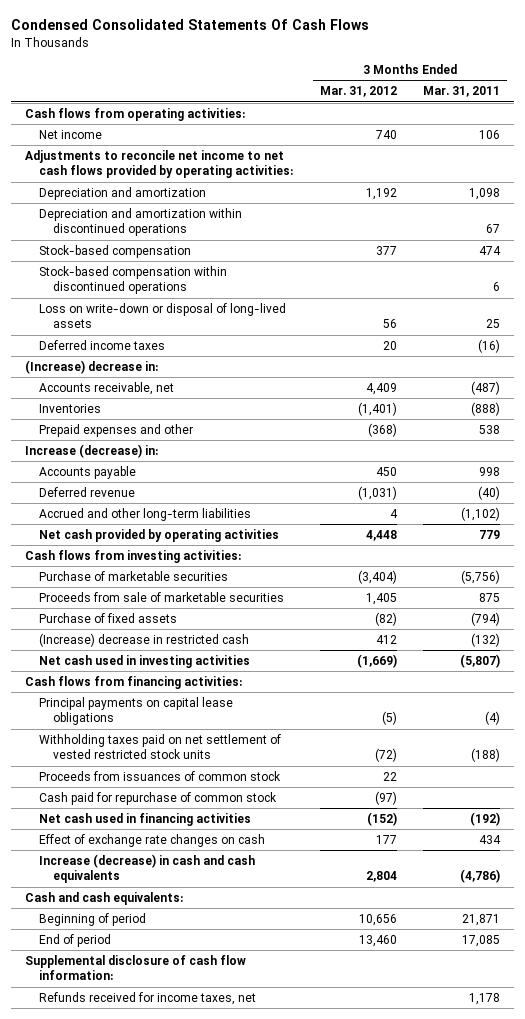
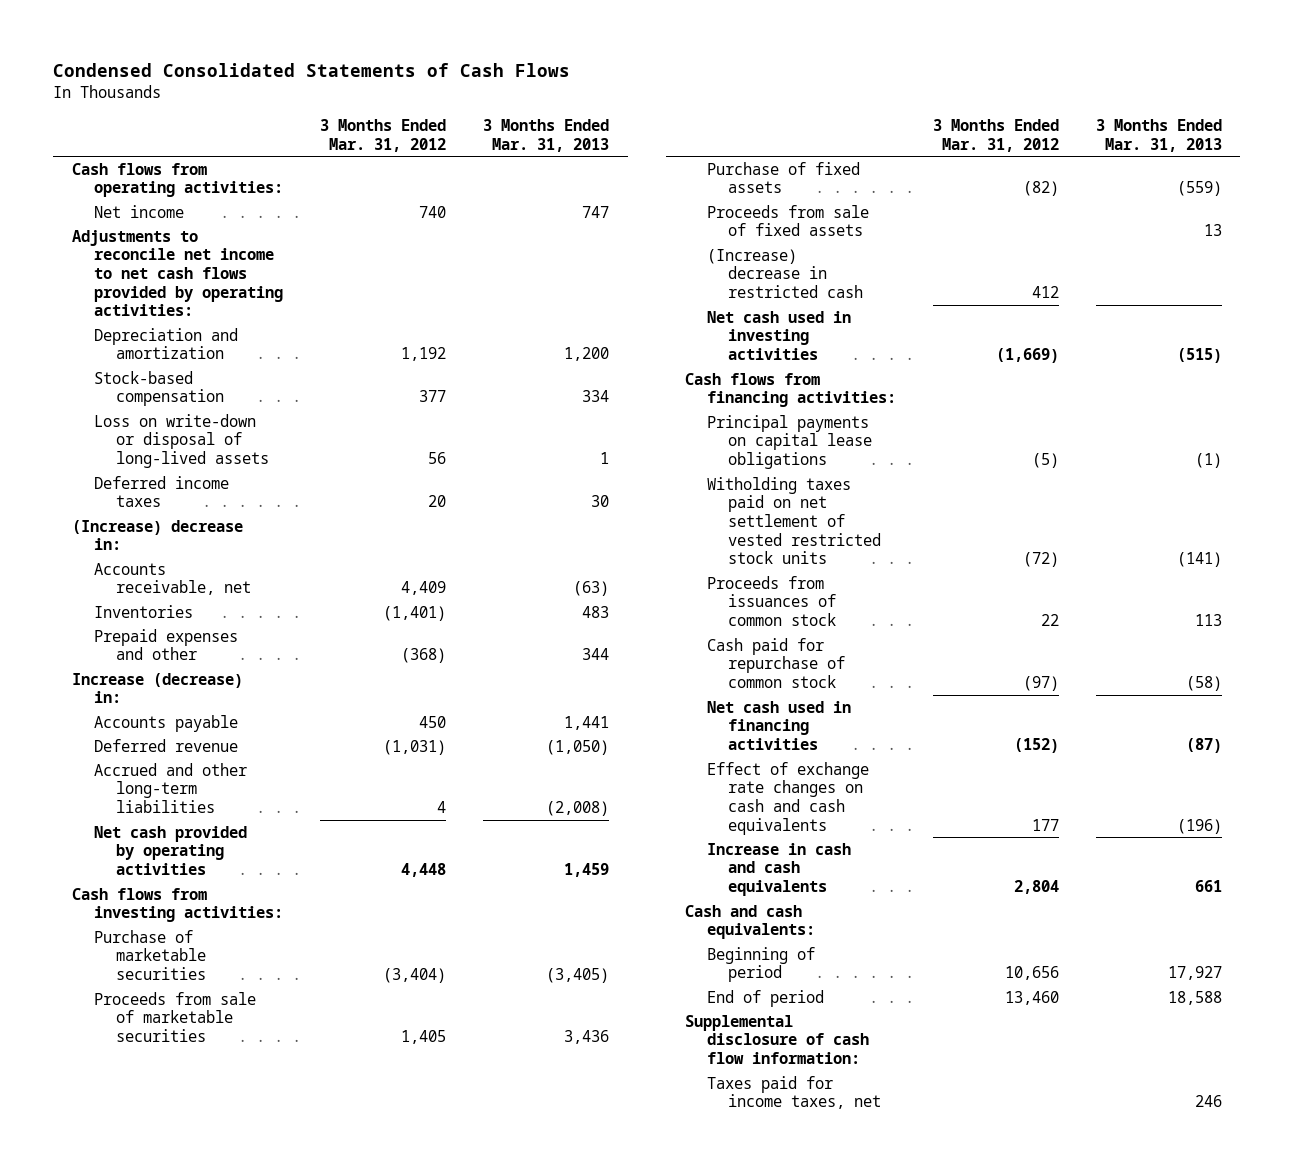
- Condensed Consolidated Statements Of Cash Flows
+ Condensed Consolidated Statements of Cash Flows
- | 3 Months Ended Mar. 31, 2012 | 3 Months Ended Mar. 31, 2011
+ | 3 Months Ended Mar. 31, 2012 | 3 Months Ended Mar. 31, 2013
- Depreciation and amortization within discontinued operations | | 67
- Stock-based compensation within discontinued operations | | 6
+ Proceeds from sale of fixed assets | | 13
- Withholding taxes paid on net settlement of vested restricted stock units | (72) | (188)
+ Witholding taxes paid on net settlement of vested restricted stock units | (72) | (141)
- Effect of exchange rate changes on cash | 177 | 434
- Increase (decrease) in cash and cash equivalents | 2,804 | (4,786)
+ Effect of exchange rate changes on cash and cash equivalents | 177 | (196)
+ Increase in cash and cash equivalents | 2,804 | 661
- Refunds received for income taxes, net | | 1,178
+ Taxes paid for income taxes, net | | 246

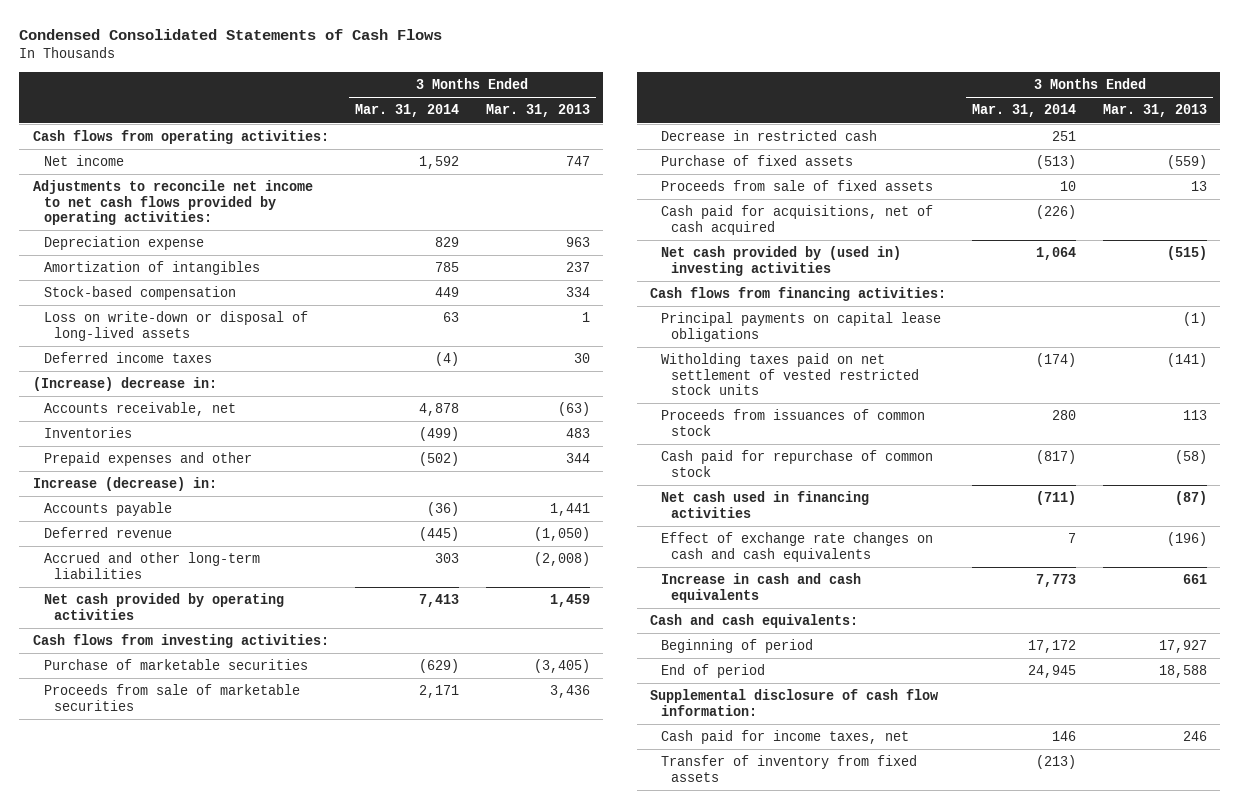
- | 3 Months Ended Mar. 31, 2012 | 3 Months Ended Mar. 31, 2013
+ | 3 Months Ended Mar. 31, 2014 | 3 Months Ended Mar. 31, 2013
- Depreciation and amortization | 1,192 | 1,200
+ Depreciation expense | 829 | 963
+ Amortization of intangibles | 785 | 237
+ Decrease in restricted cash | 251 |
- (Increase) decrease in restricted cash | 412 |
- Net cash used in investing activities | (1,669) | (515)
+ Cash paid for acquisitions, net of cash acquired | (226) |
+ Net cash provided by (used in) investing activities | 1,064 | (515)
- Taxes paid for income taxes, net | | 246
+ Cash paid for income taxes, net | 146 | 246
+ Transfer of inventory from fixed assets | (213) |

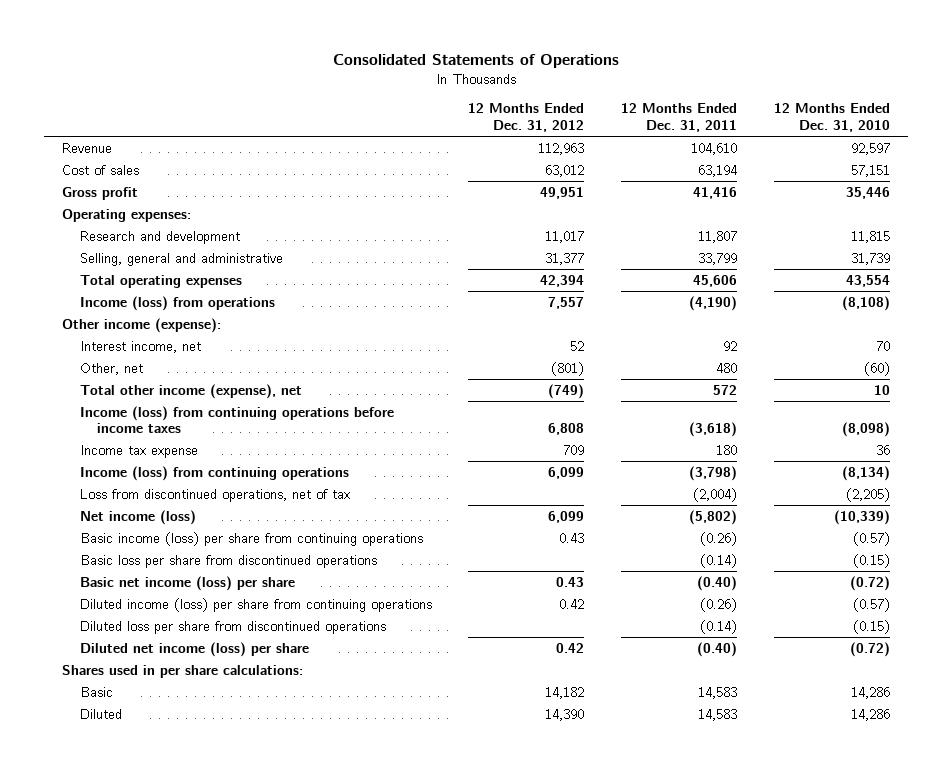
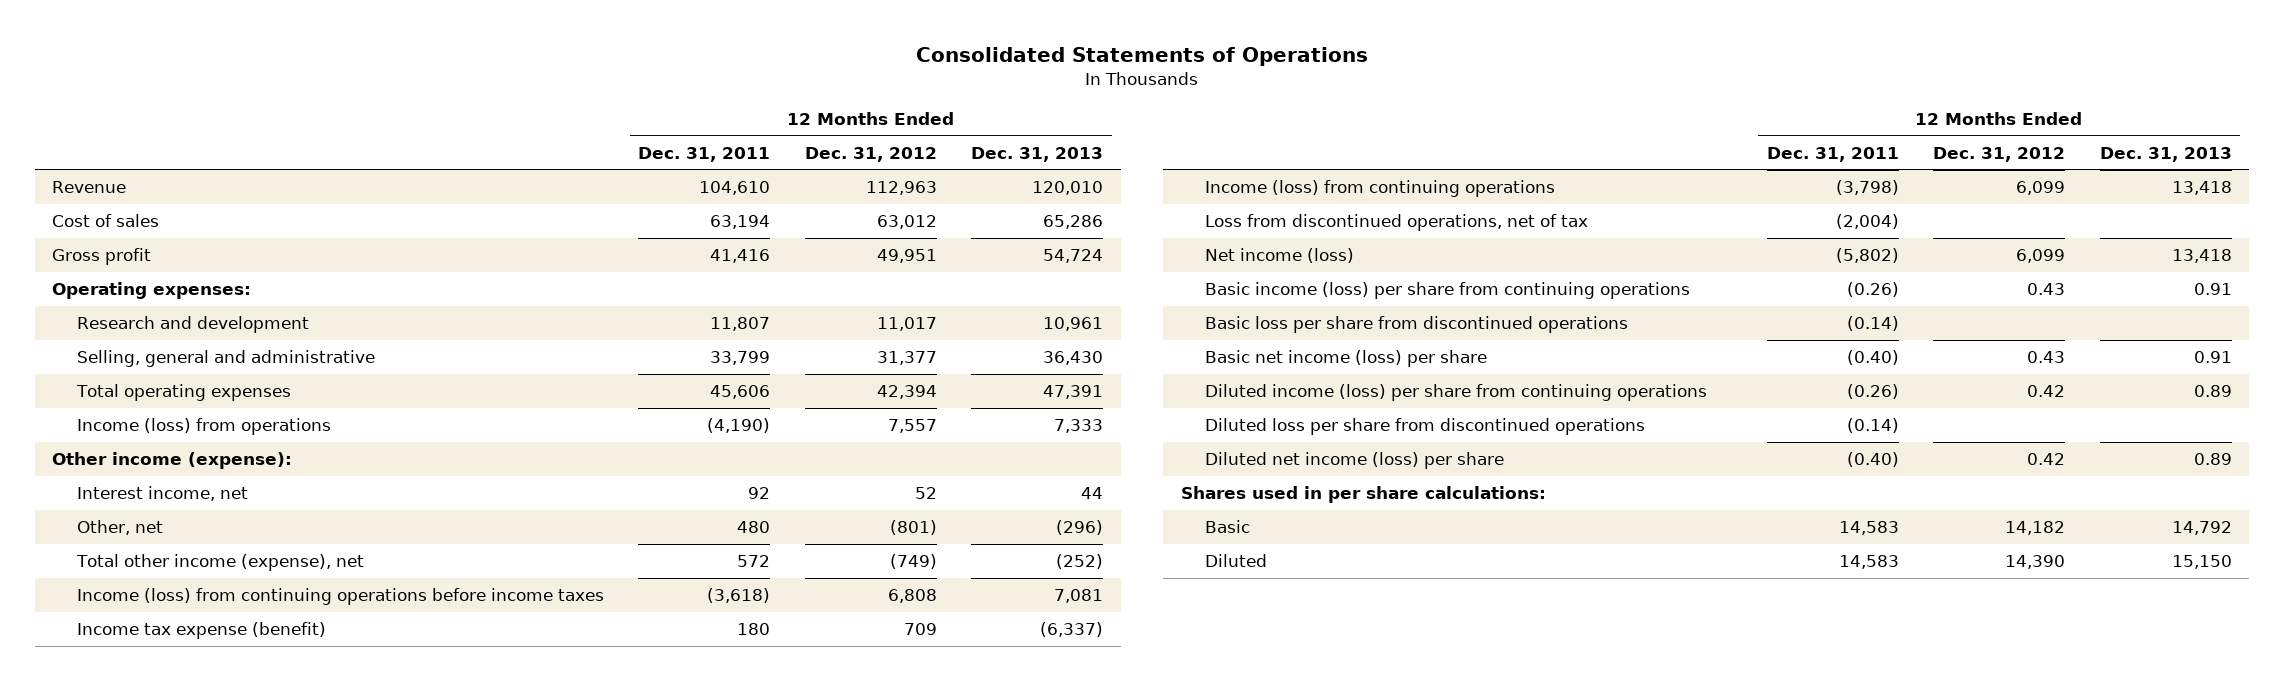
- | 12 Months Ended Dec. 31, 2012 | 12 Months Ended Dec. 31, 2011 | 12 Months Ended Dec. 31, 2010
+ | 12 Months Ended Dec. 31, 2011 | 12 Months Ended Dec. 31, 2012 | 12 Months Ended Dec. 31, 2013
- Income tax expense | 709 | 180 | 36
+ Income tax expense (benefit) | 180 | 709 | (6,337)

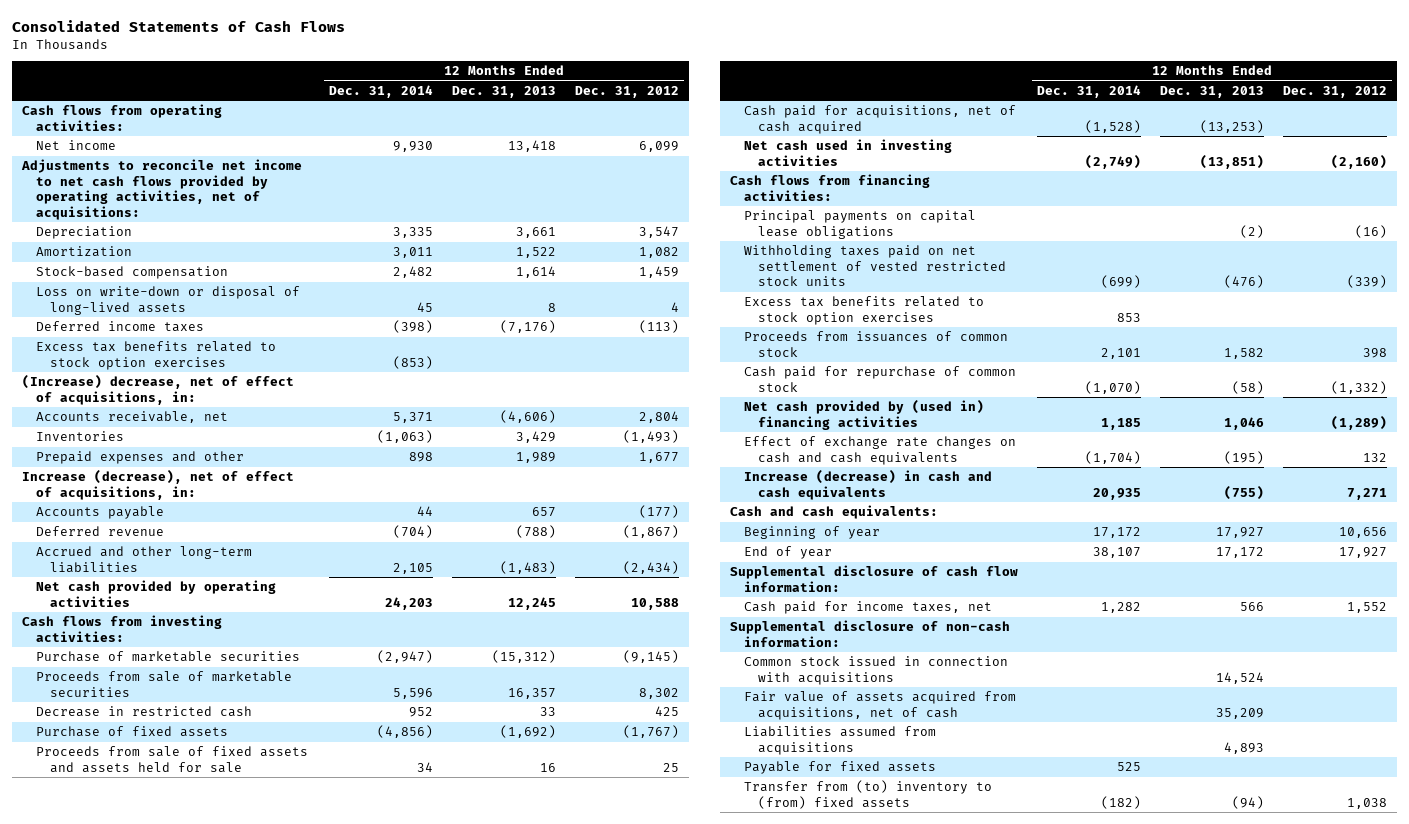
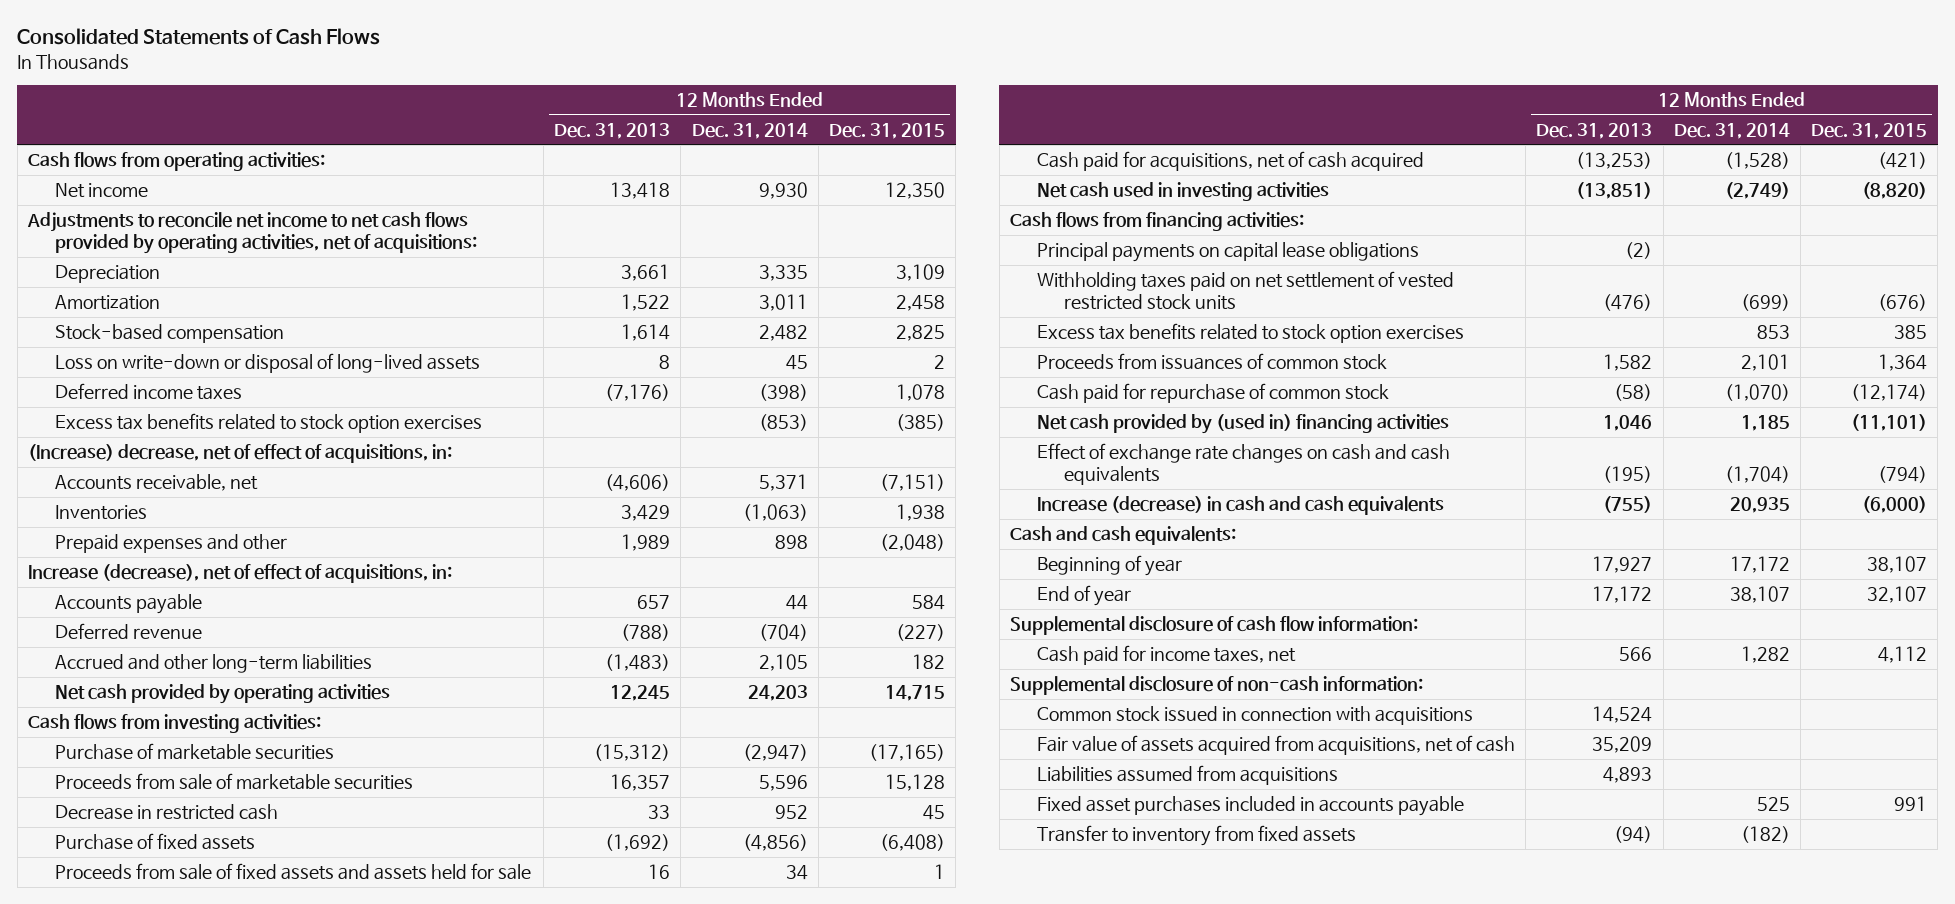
- | 12 Months Ended Dec. 31, 2014 | 12 Months Ended Dec. 31, 2013 | 12 Months Ended Dec. 31, 2012
+ | 12 Months Ended Dec. 31, 2013 | 12 Months Ended Dec. 31, 2014 | 12 Months Ended Dec. 31, 2015
- Payable for fixed assets | 525 | |
- Transfer from (to) inventory to (from) fixed assets | (182) | (94) | 1,038
+ Fixed asset purchases included in accounts payable | | 525 | 991
+ Transfer to inventory from fixed assets | (94) | (182) |

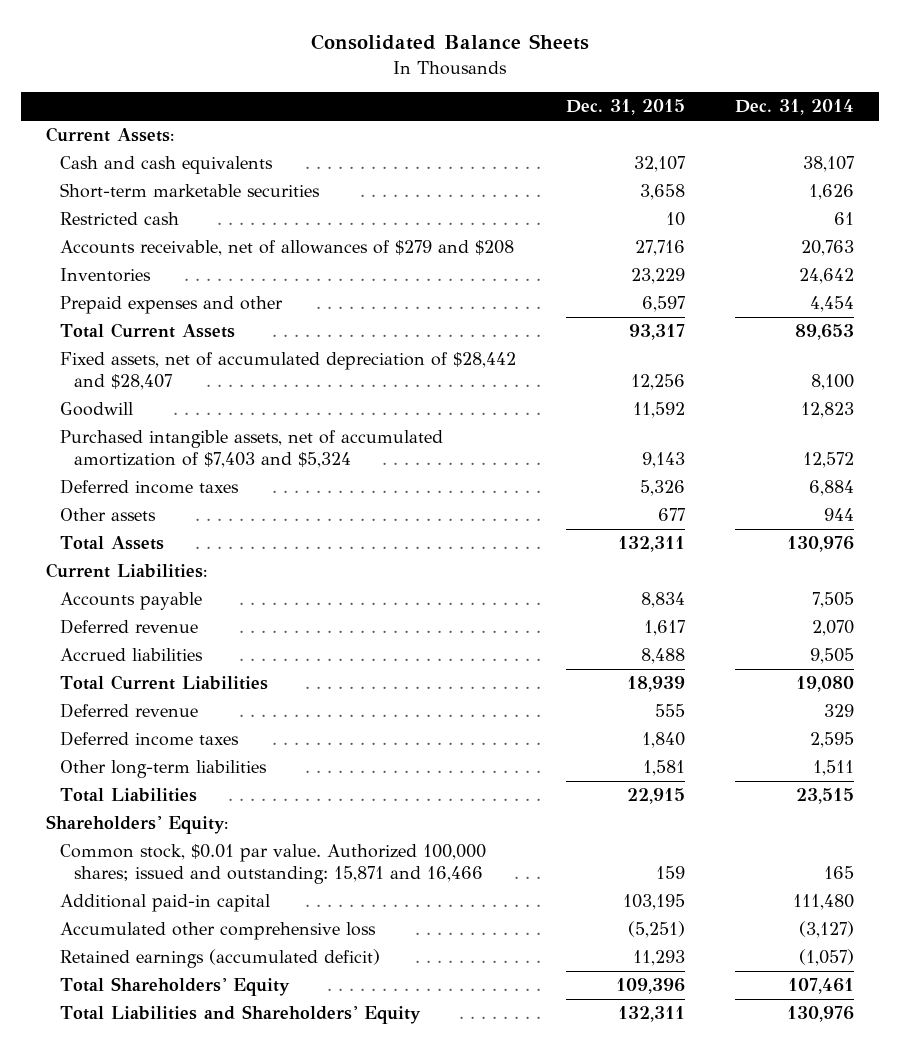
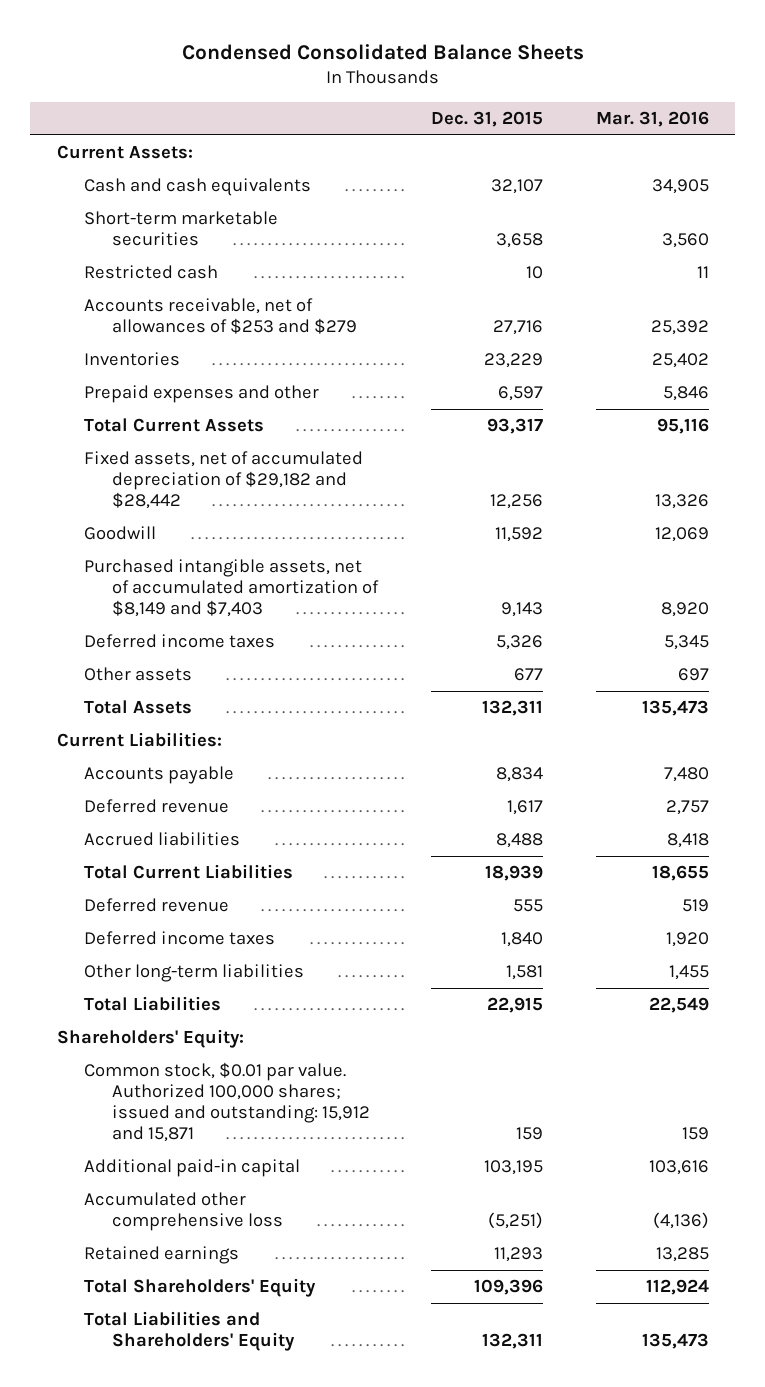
- Consolidated Balance Sheets
+ Condensed Consolidated Balance Sheets
- | Dec. 31, 2015 | Dec. 31, 2014
+ | Dec. 31, 2015 | Mar. 31, 2016
- Accounts receivable, net of allowances of $279 and $208 | 27,716 | 20,763
+ Accounts receivable, net of allowances of $253 and $279 | 27,716 | 25,392
- Fixed assets, net of accumulated depreciation of $28,442 and $28,407 | 12,256 | 8,100
+ Fixed assets, net of accumulated depreciation of $29,182 and $28,442 | 12,256 | 13,326
- Purchased intangible assets, net of accumulated amortization of $7,403 and $5,324 | 9,143 | 12,572
+ Purchased intangible assets, net of accumulated amortization of $8,149 and $7,403 | 9,143 | 8,920
- Common stock, $0.01 par value. Authorized 100,000 shares; issued and outstanding: 15,871 and 16,466 | 159 | 165
+ Common stock, $0.01 par value. Authorized 100,000 shares; issued and outstanding: 15,912 and 15,871 | 159 | 159
- Retained earnings (accumulated deficit) | 11,293 | (1,057)
+ Retained earnings | 11,293 | 13,285

